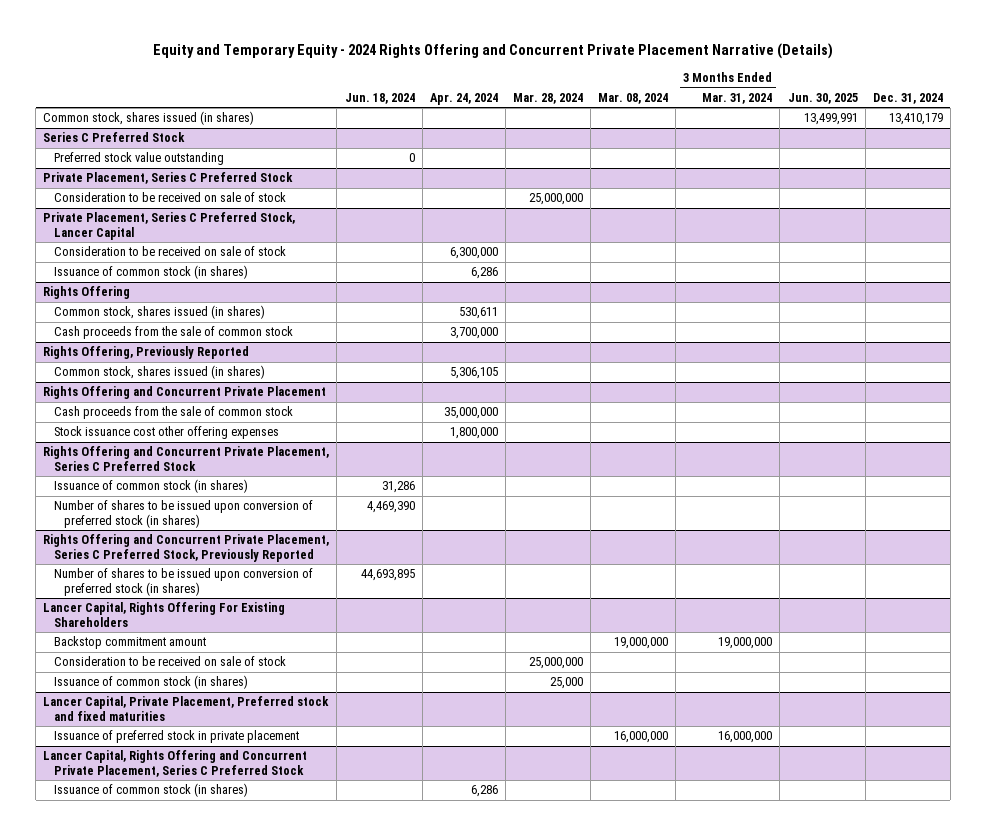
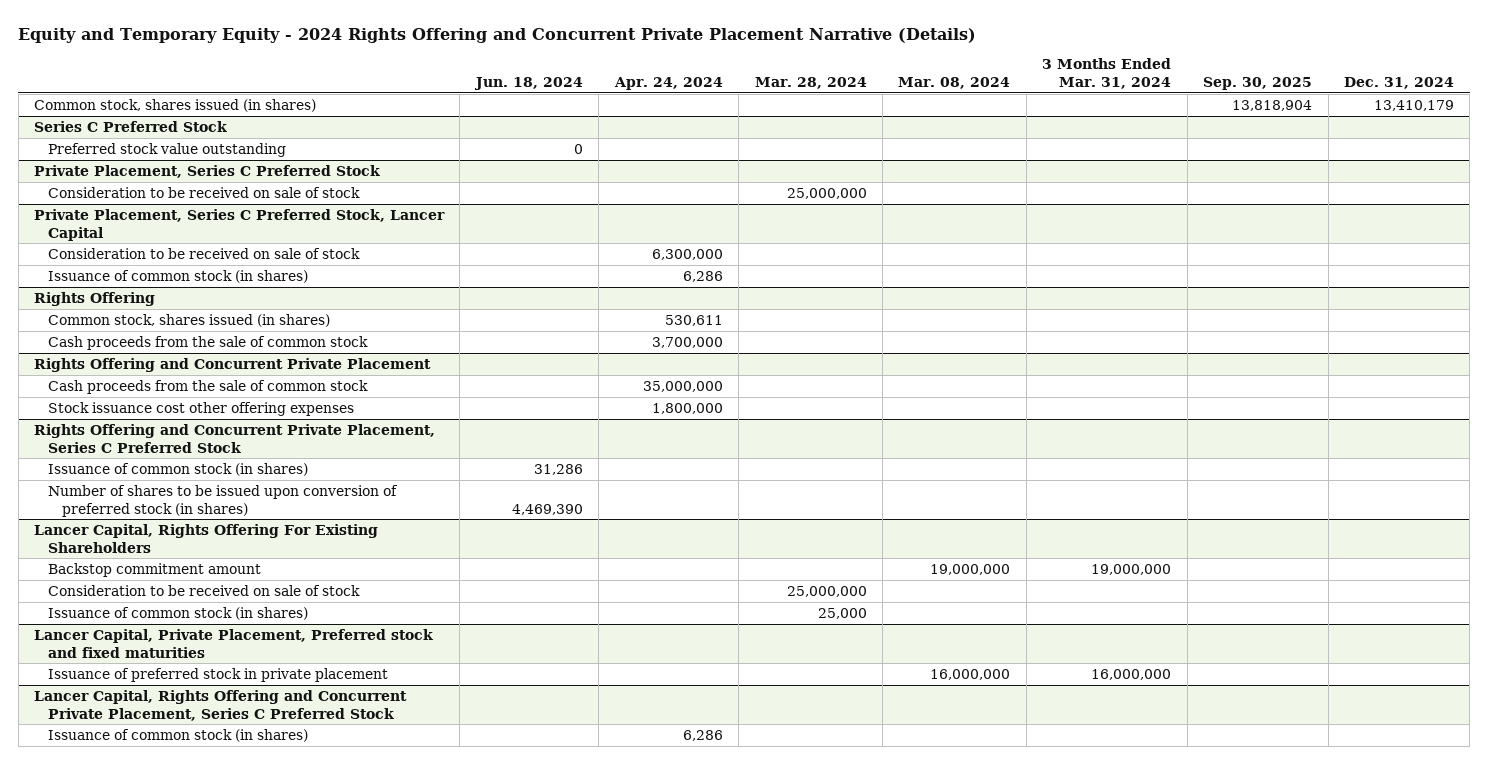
- | Jun. 18, 2024 | Apr. 24, 2024 | Mar. 28, 2024 | Mar. 08, 2024 | 3 Months Ended Mar. 31, 2024 | Jun. 30, 2025 | Dec. 31, 2024
+ | Jun. 18, 2024 | Apr. 24, 2024 | Mar. 28, 2024 | Mar. 08, 2024 | 3 Months Ended Mar. 31, 2024 | Sep. 30, 2025 | Dec. 31, 2024
- Rights Offering, Previously Reported
- Common stock, shares issued (in shares) | | 5,306,105 | | | | |
- Rights Offering and Concurrent Private Placement, Series C Preferred Stock, Previously Reported
- Number of shares to be issued upon conversion of preferred stock (in shares) | 44,693,895 | | | | | |

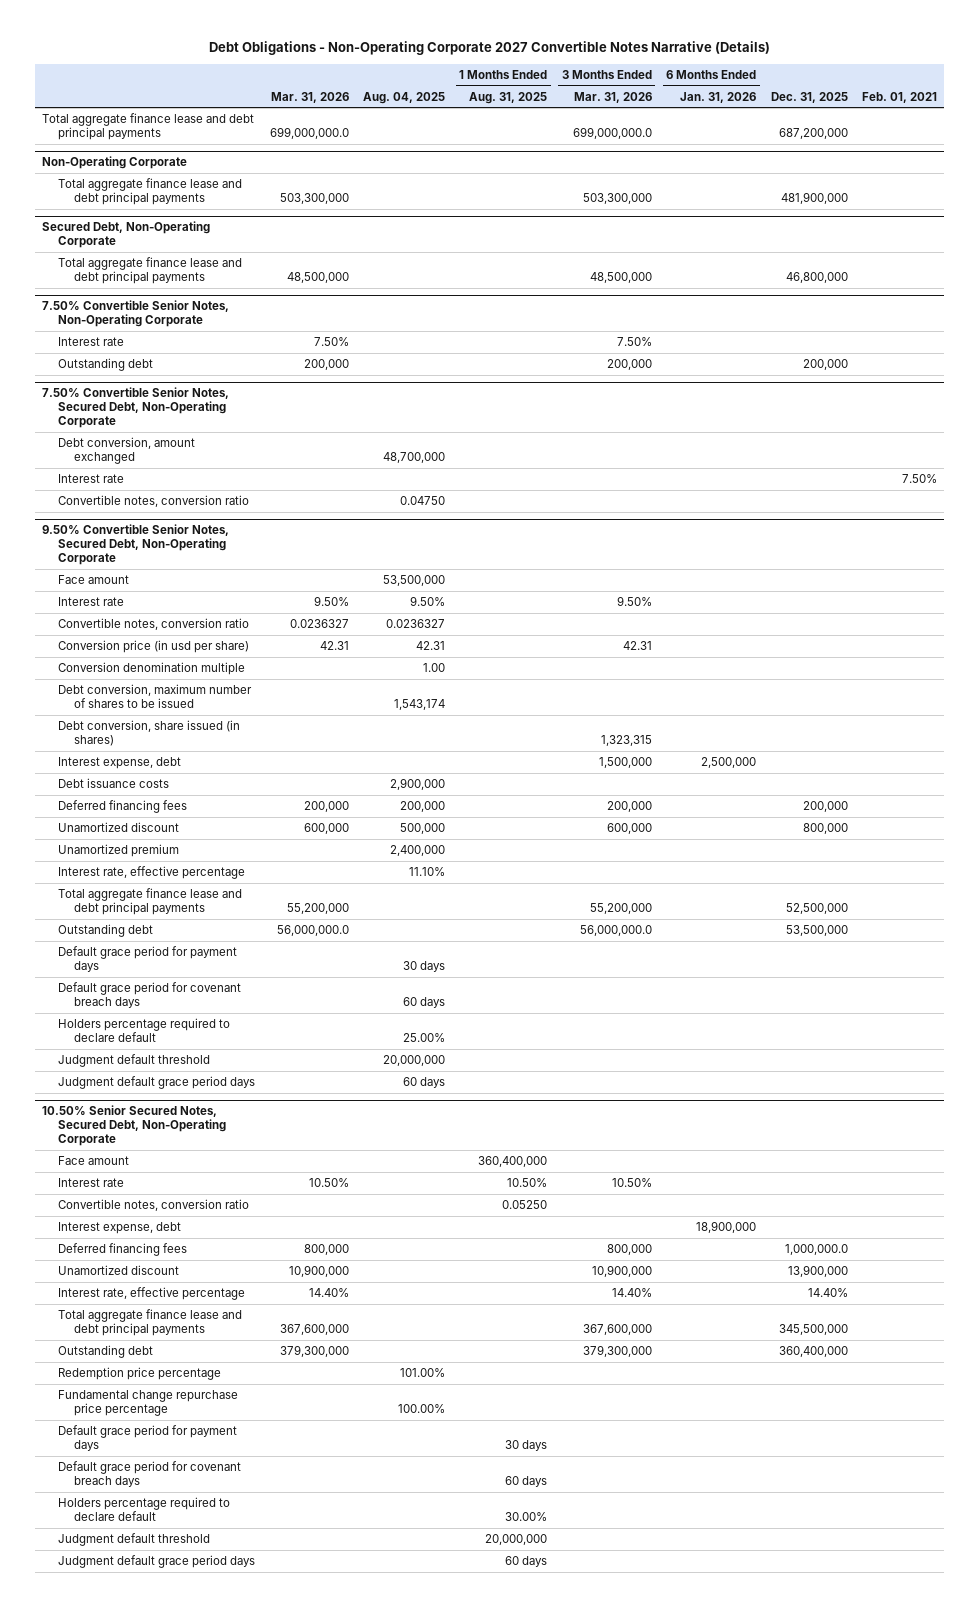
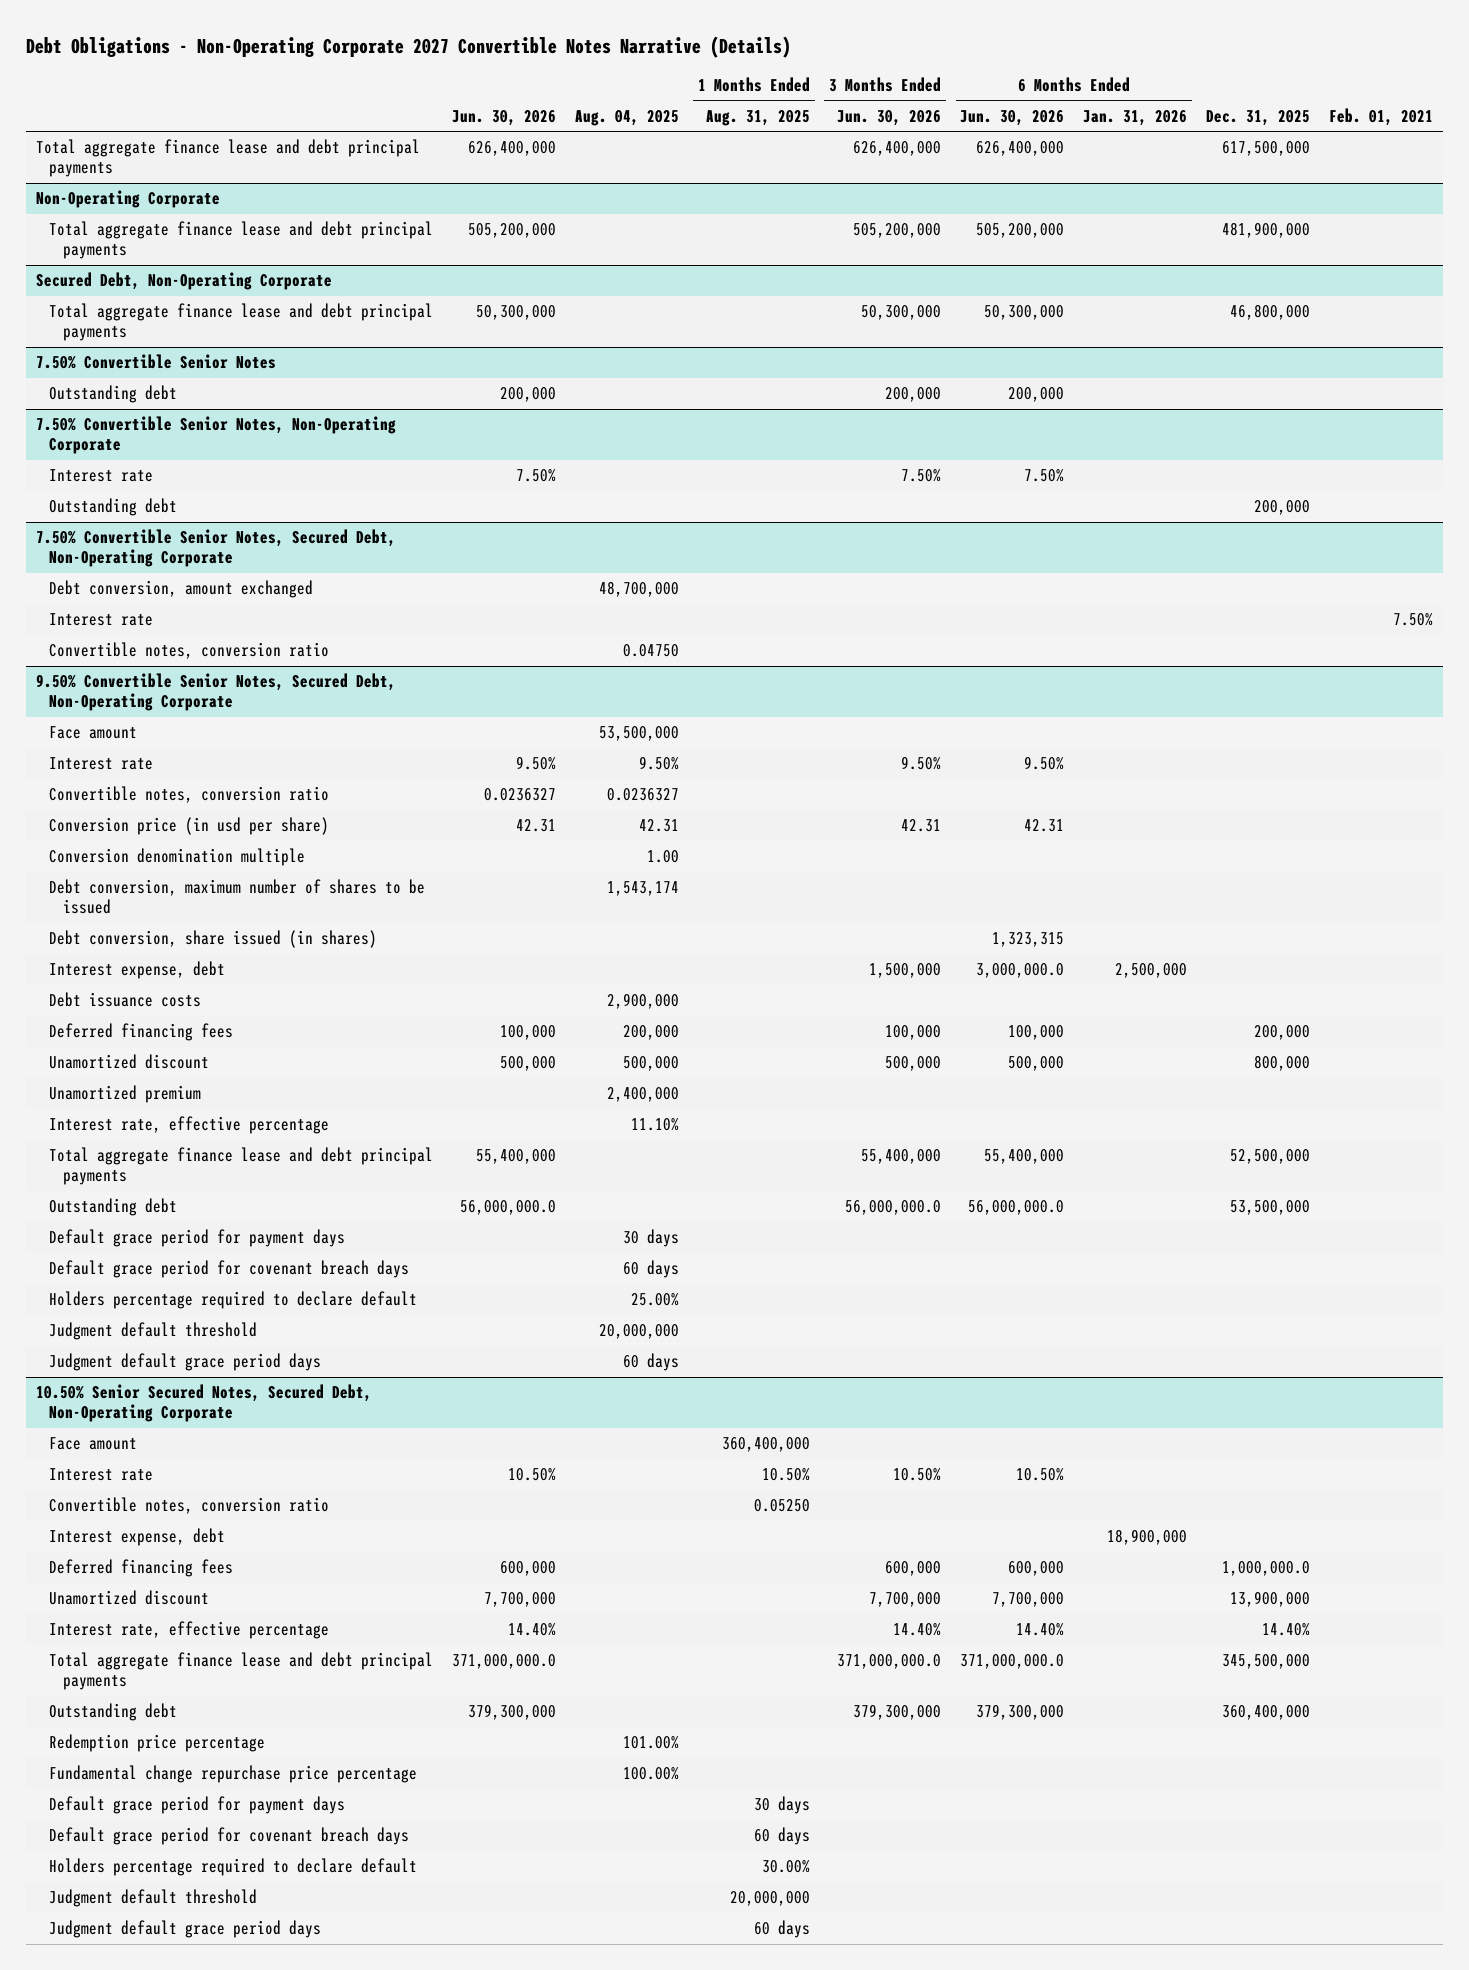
- | Mar. 31, 2026 | Aug. 04, 2025 | 1 Months Ended Aug. 31, 2025 | 3 Months Ended Mar. 31, 2026 | 6 Months Ended Jan. 31, 2026 | Dec. 31, 2025 | Feb. 01, 2021
+ | Jun. 30, 2026 | Aug. 04, 2025 | 1 Months Ended Aug. 31, 2025 | 3 Months Ended Jun. 30, 2026 | 6 Months Ended Jun. 30, 2026 | 6 Months Ended Jan. 31, 2026 | Dec. 31, 2025 | Feb. 01, 2021
- Total aggregate finance lease and debt principal payments | 699,000,000.0 | | | 699,000,000.0 | | 687,200,000 |
+ Total aggregate finance lease and debt principal payments | 626,400,000 | | | 626,400,000 | 626,400,000 | | 617,500,000 |
+ 7.50% Convertible Senior Notes
+ Outstanding debt | 200,000 | | | 200,000 | 200,000 | | |

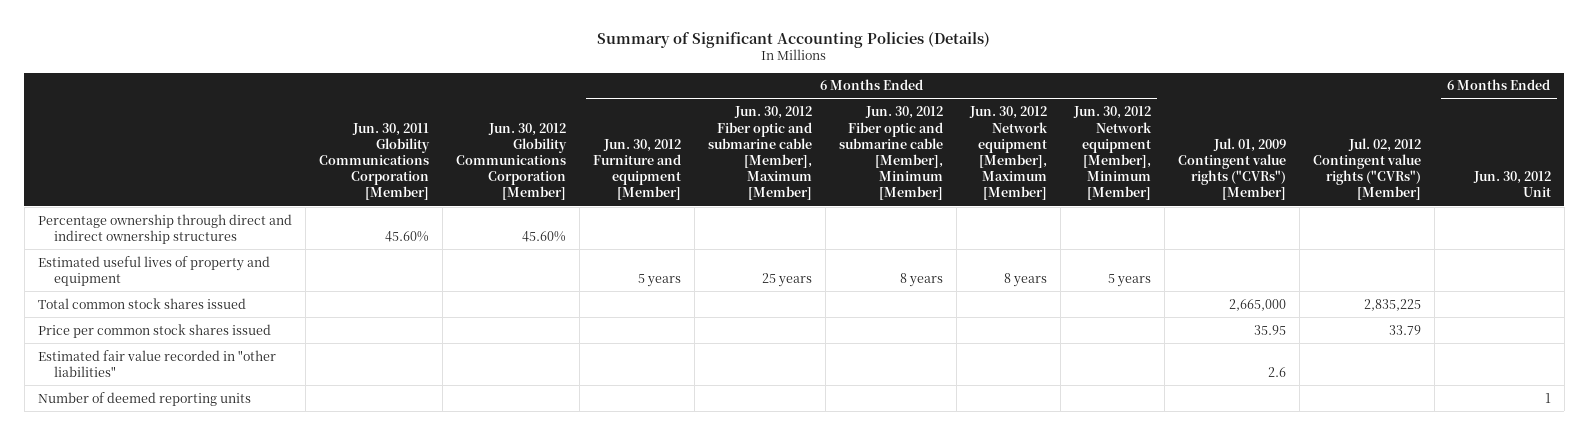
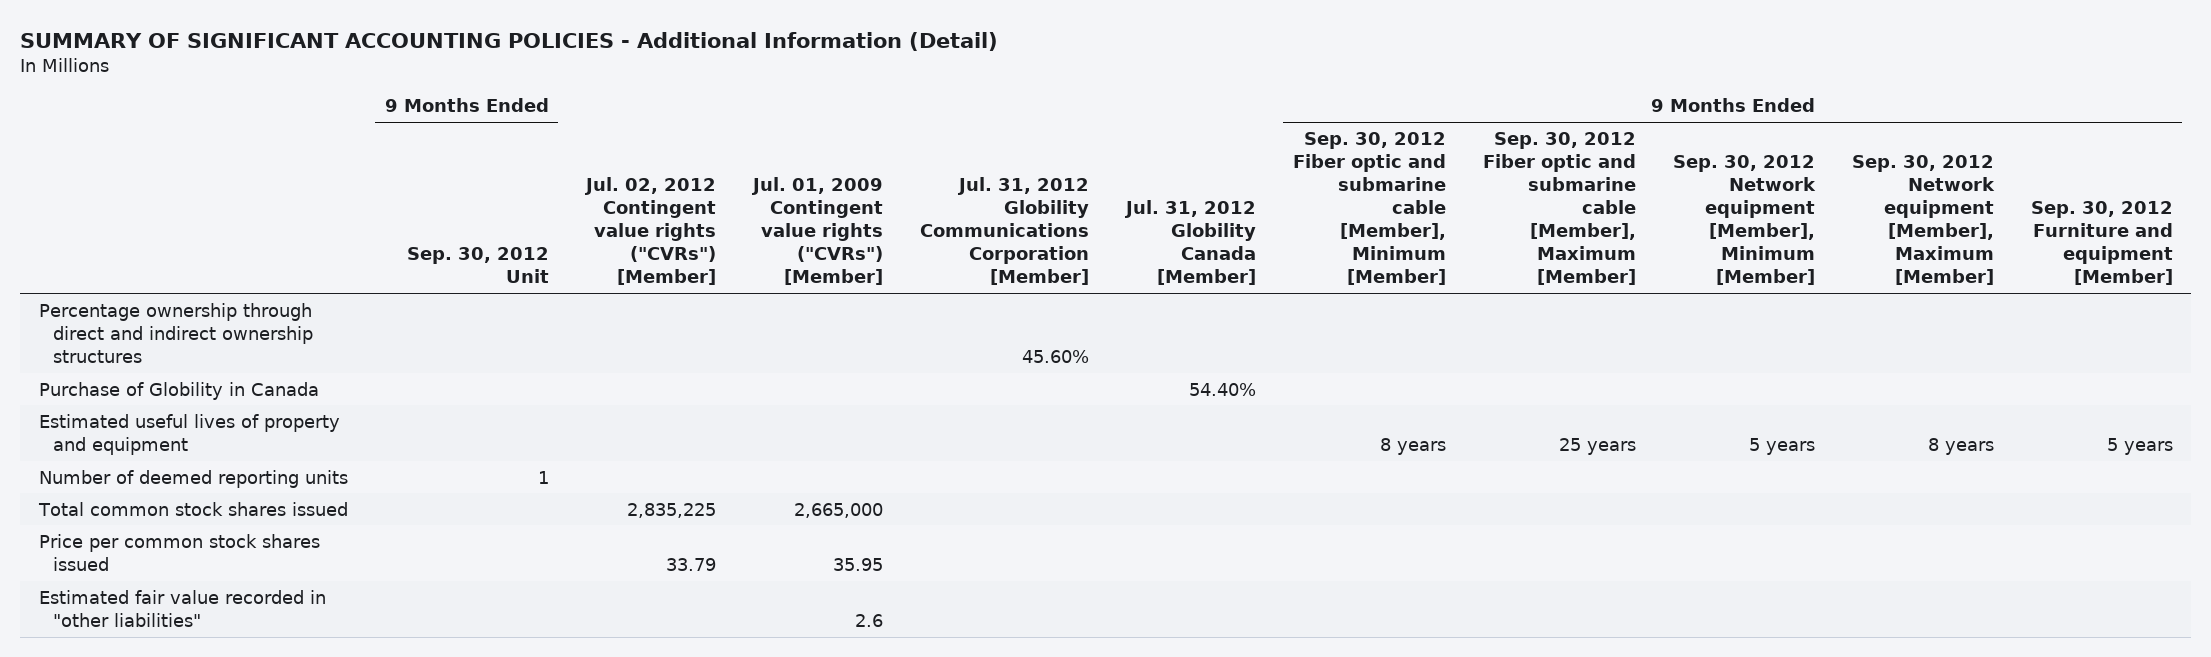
- Summary of Significant Accounting Policies (Details)
+ SUMMARY OF SIGNIFICANT ACCOUNTING POLICIES - Additional Information (Detail)
- | Jun. 30, 2011 Globility Communications Corporation [Member] | Jun. 30, 2012 Globility Communications Corporation [Member] | 6 Months Ended Jun. 30, 2012 Furniture and equipment [Member] | 6 Months Ended Jun. 30, 2012 Fiber optic and submarine cable [Member], Maximum [Member] | 6 Months Ended Jun. 30, 2012 Fiber optic and submarine cable [Member], Minimum [Member] | 6 Months Ended Jun. 30, 2012 Network equipment [Member], Maximum [Member] | 6 Months Ended Jun. 30, 2012 Network equipment [Member], Minimum [Member] | Jul. 01, 2009 Contingent value rights ("CVRs") [Member] | Jul. 02, 2012 Contingent value rights ("CVRs") [Member] | 6 Months Ended Jun. 30, 2012 Unit
+ | 9 Months Ended Sep. 30, 2012 Unit | Jul. 02, 2012 Contingent value rights ("CVRs") [Member] | Jul. 01, 2009 Contingent value rights ("CVRs") [Member] | Jul. 31, 2012 Globility Communications Corporation [Member] | Jul. 31, 2012 Globility Canada [Member] | 9 Months Ended Sep. 30, 2012 Fiber optic and submarine cable [Member], Minimum [Member] | 9 Months Ended Sep. 30, 2012 Fiber optic and submarine cable [Member], Maximum [Member] | 9 Months Ended Sep. 30, 2012 Network equipment [Member], Minimum [Member] | 9 Months Ended Sep. 30, 2012 Network equipment [Member], Maximum [Member] | 9 Months Ended Sep. 30, 2012 Furniture and equipment [Member]
+ Purchase of Globility in Canada | | | | | 54.40% | | | | |
moved up: Number of deemed reporting units | 1 | | | | | | | | |

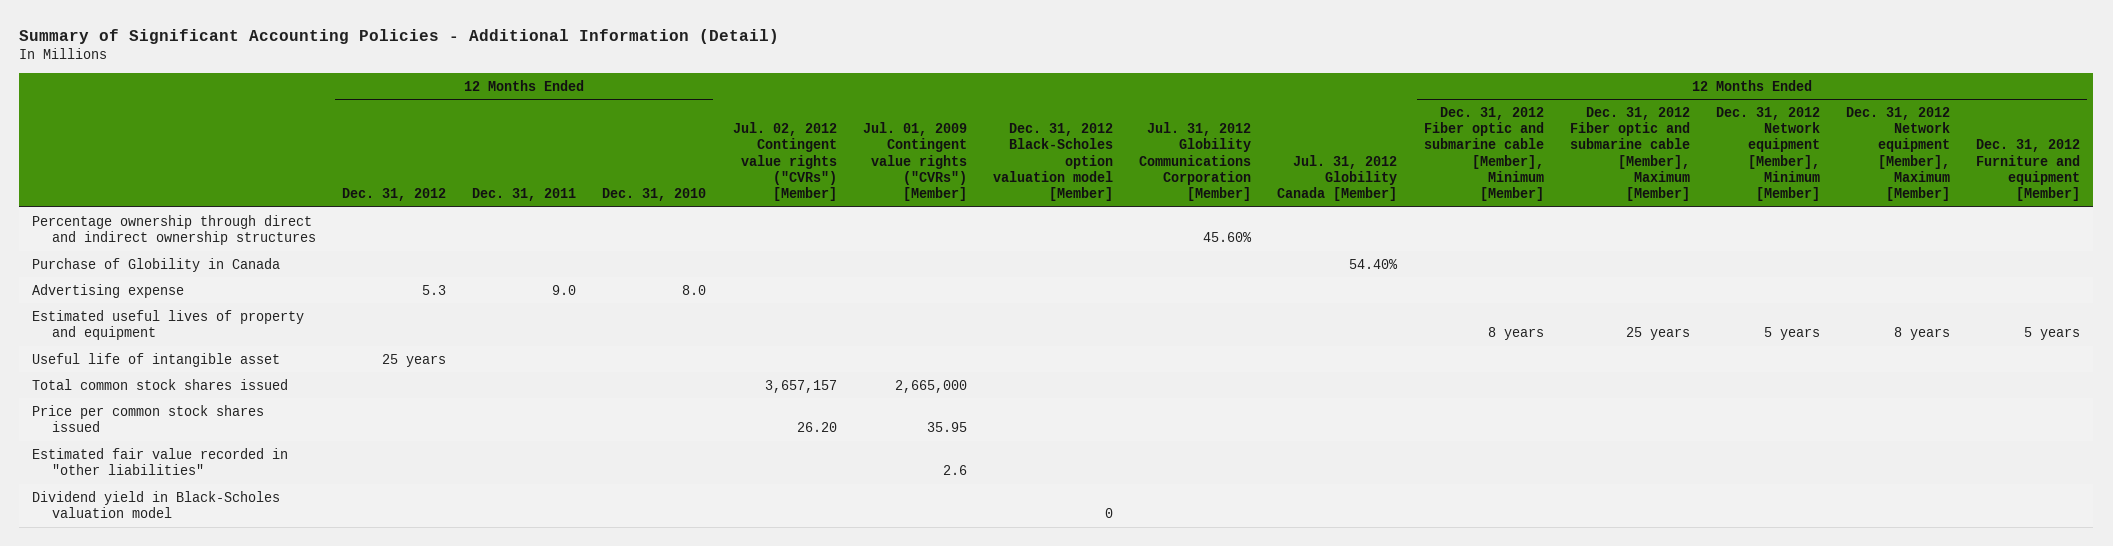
- SUMMARY OF SIGNIFICANT ACCOUNTING POLICIES - Additional Information (Detail)
+ Summary of Significant Accounting Policies - Additional Information (Detail)
- | 9 Months Ended Sep. 30, 2012 Unit | Jul. 02, 2012 Contingent value rights ("CVRs") [Member] | Jul. 01, 2009 Contingent value rights ("CVRs") [Member] | Jul. 31, 2012 Globility Communications Corporation [Member] | Jul. 31, 2012 Globility Canada [Member] | 9 Months Ended Sep. 30, 2012 Fiber optic and submarine cable [Member], Minimum [Member] | 9 Months Ended Sep. 30, 2012 Fiber optic and submarine cable [Member], Maximum [Member] | 9 Months Ended Sep. 30, 2012 Network equipment [Member], Minimum [Member] | 9 Months Ended Sep. 30, 2012 Network equipment [Member], Maximum [Member] | 9 Months Ended Sep. 30, 2012 Furniture and equipment [Member]
+ | 12 Months Ended Dec. 31, 2012 | 12 Months Ended Dec. 31, 2011 | 12 Months Ended Dec. 31, 2010 | Jul. 02, 2012 Contingent value rights ("CVRs") [Member] | Jul. 01, 2009 Contingent value rights ("CVRs") [Member] | Dec. 31, 2012 Black-Scholes option valuation model [Member] | Jul. 31, 2012 Globility Communications Corporation [Member] | Jul. 31, 2012 Globility Canada [Member] | 12 Months Ended Dec. 31, 2012 Fiber optic and submarine cable [Member], Minimum [Member] | 12 Months Ended Dec. 31, 2012 Fiber optic and submarine cable [Member], Maximum [Member] | 12 Months Ended Dec. 31, 2012 Network equipment [Member], Minimum [Member] | 12 Months Ended Dec. 31, 2012 Network equipment [Member], Maximum [Member] | 12 Months Ended Dec. 31, 2012 Furniture and equipment [Member]
+ Advertising expense | 5.3 | 9.0 | 8.0 | | | | | | | | | |
- Number of deemed reporting units | 1 | | | | | | | | |
- Total common stock shares issued | | 2,835,225 | 2,665,000 | | | | | | |
- Price per common stock shares issued | | 33.79 | 35.95 | | | | | | |
+ Useful life of intangible asset | 25 years | | | | | | | | | | | |
+ Total common stock shares issued | | | | 3,657,157 | 2,665,000 | | | | | | | |
+ Price per common stock shares issued | | | | 26.20 | 35.95 | | | | | | | |
+ Dividend yield in Black-Scholes valuation model | | | | | | 0 | | | | | | |

